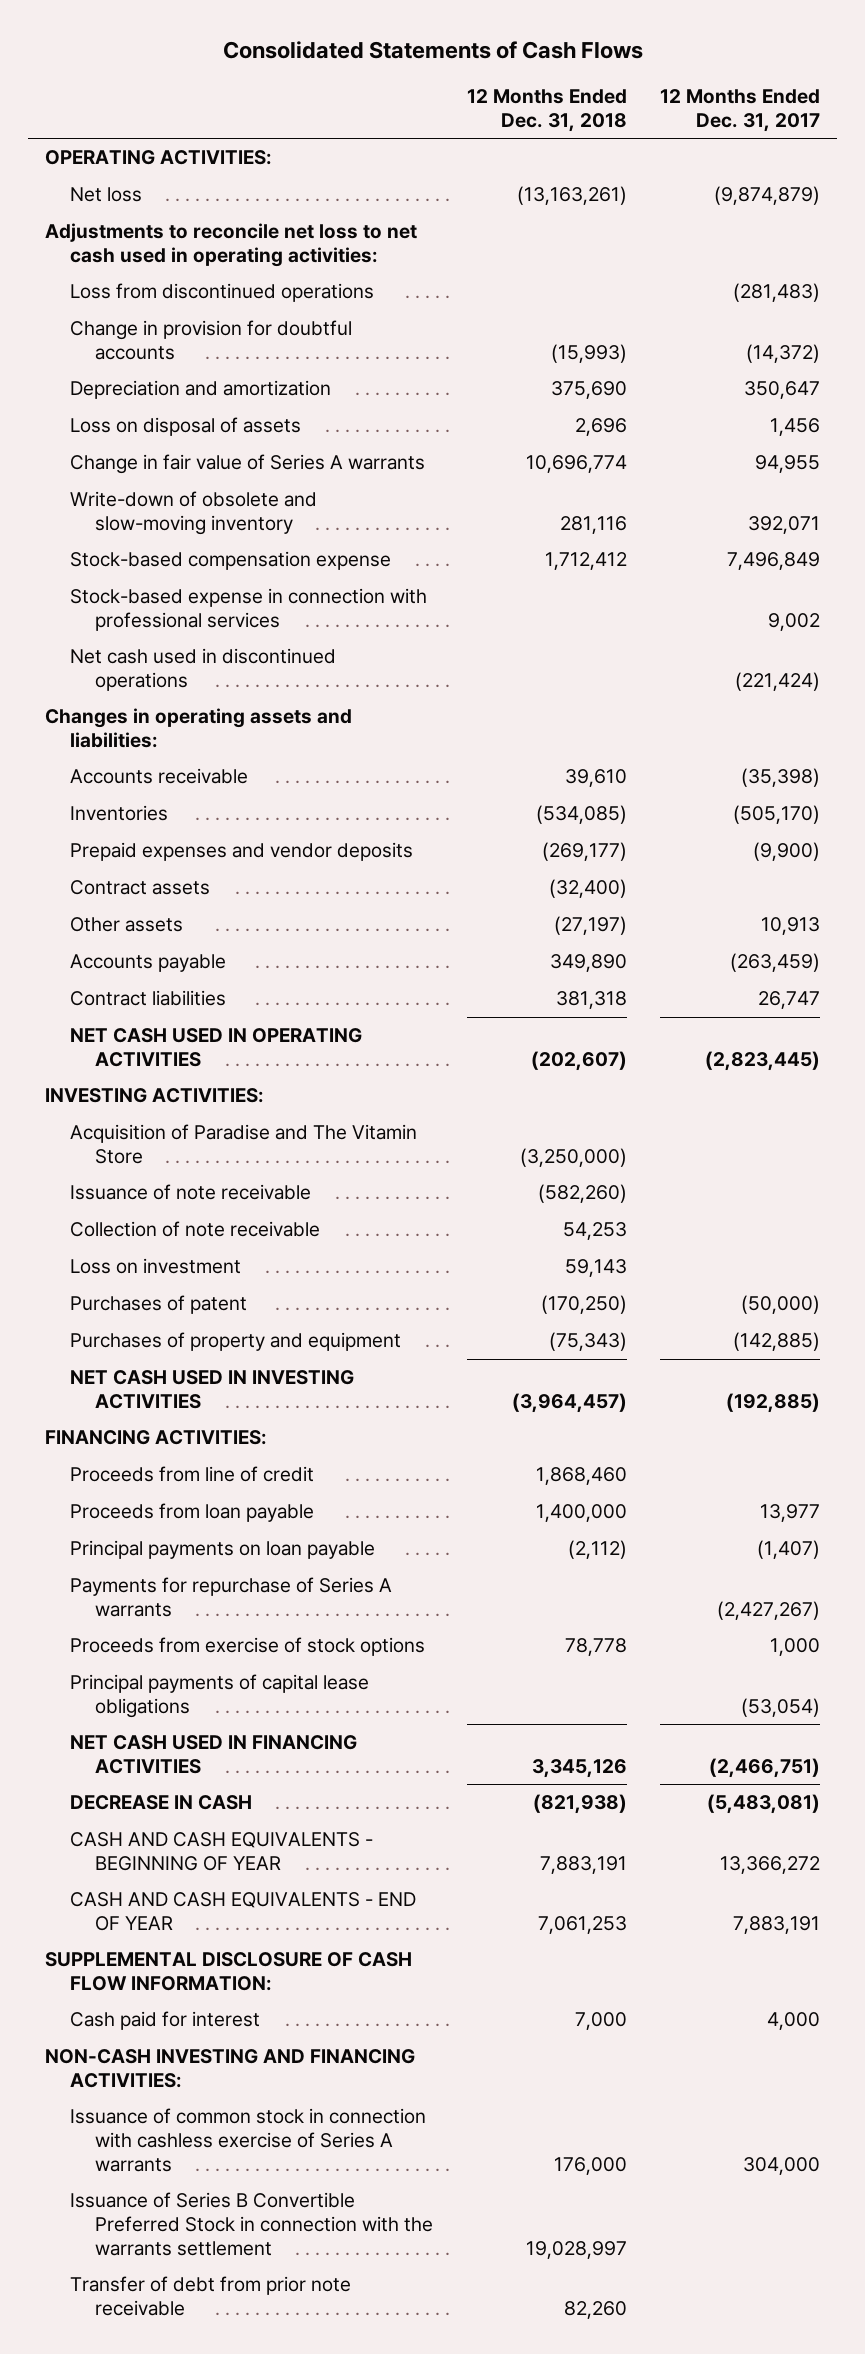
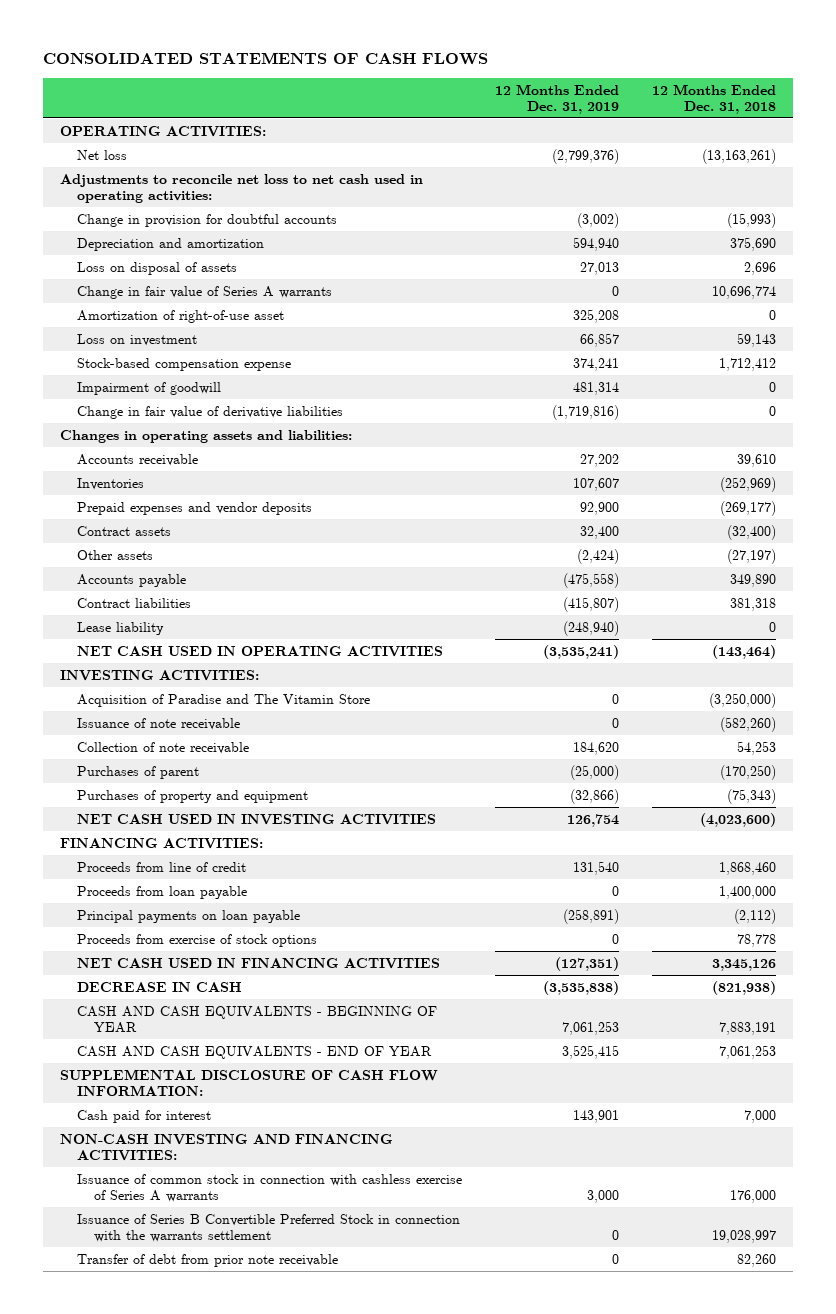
- Consolidated Statements of Cash Flows
+ CONSOLIDATED STATEMENTS OF CASH FLOWS
- | 12 Months Ended Dec. 31, 2018 | 12 Months Ended Dec. 31, 2017
+ | 12 Months Ended Dec. 31, 2019 | 12 Months Ended Dec. 31, 2018
- Loss from discontinued operations | | (281,483)
- Write-down of obsolete and slow-moving inventory | 281,116 | 392,071
+ Amortization of right-of-use asset | 325,208 | 0
moved up: Loss on investment | 66,857 | 59,143
- Stock-based expense in connection with professional services | | 9,002
- Net cash used in discontinued operations | | (221,424)
+ Impairment of goodwill | 481,314 | 0
+ Change in fair value of derivative liabilities | (1,719,816) | 0
- Inventories | (534,085) | (505,170)
+ Inventories | 107,607 | (252,969)
- NET CASH USED IN OPERATING ACTIVITIES | (202,607) | (2,823,445)
+ Lease liability | (248,940) | 0
+ NET CASH USED IN OPERATING ACTIVITIES | (3,535,241) | (143,464)
- Purchases of patent | (170,250) | (50,000)
+ Purchases of parent | (25,000) | (170,250)
- NET CASH USED IN INVESTING ACTIVITIES | (3,964,457) | (192,885)
+ NET CASH USED IN INVESTING ACTIVITIES | 126,754 | (4,023,600)
- Payments for repurchase of Series A warrants | | (2,427,267)
- Principal payments of capital lease obligations | | (53,054)

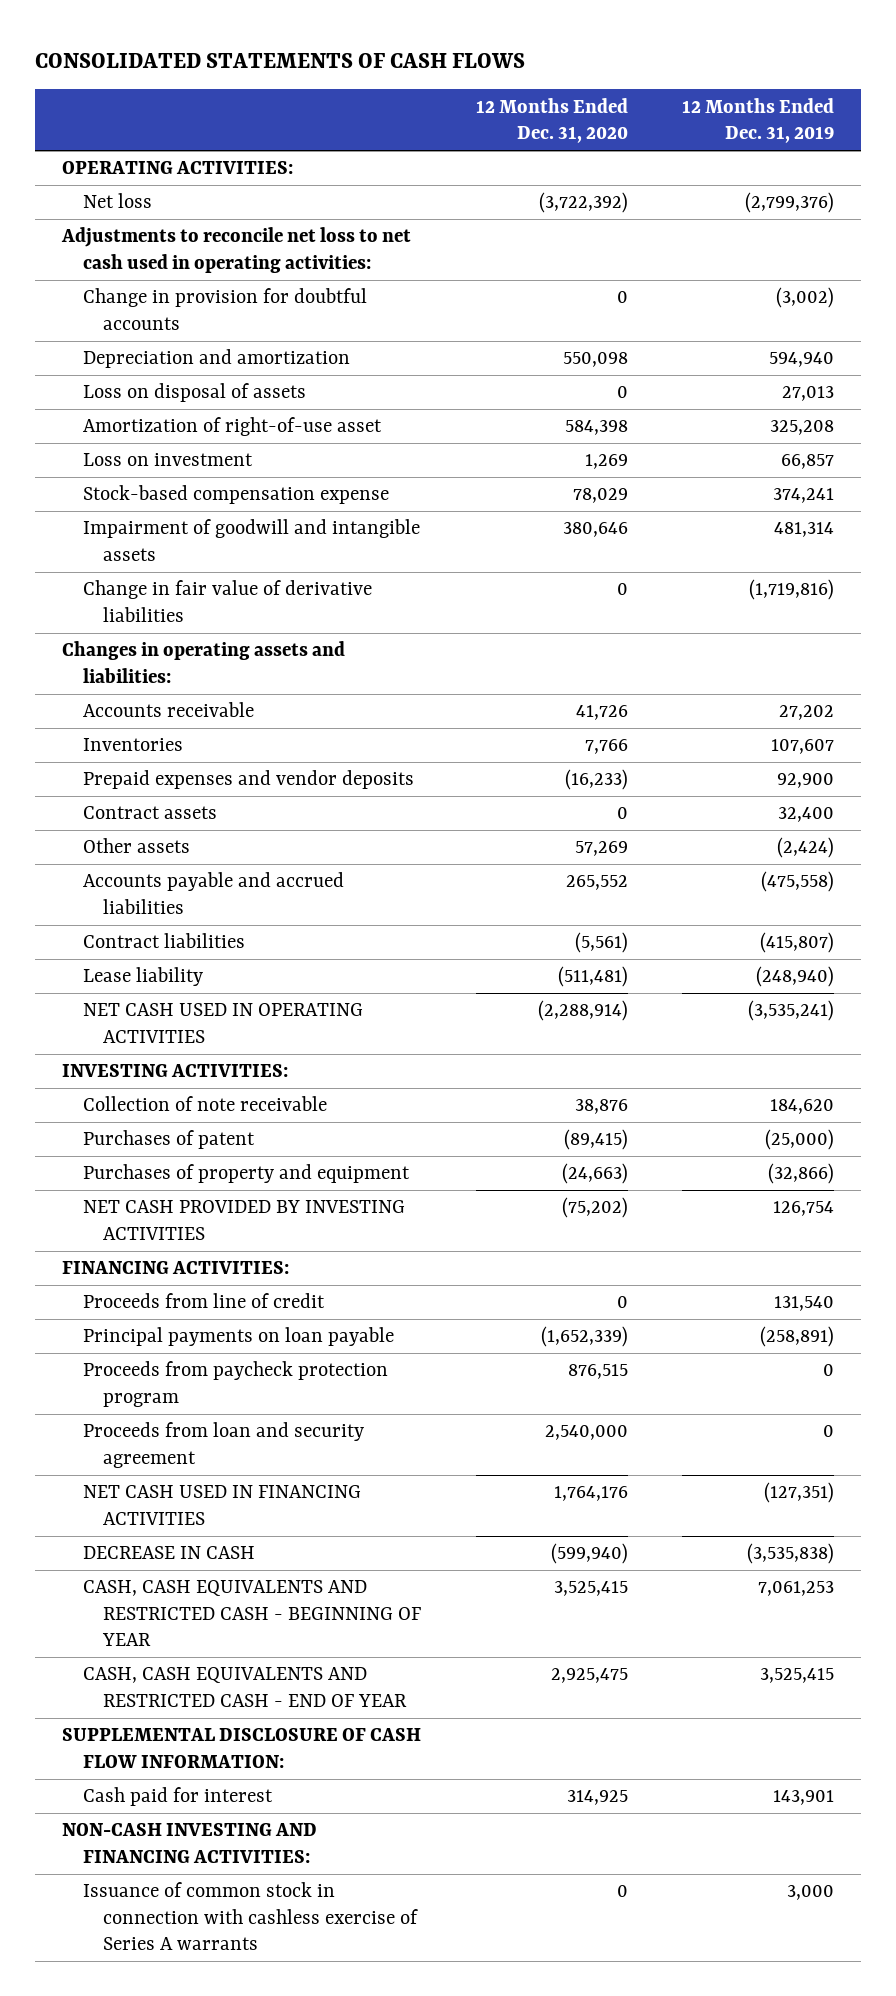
- | 12 Months Ended Dec. 31, 2019 | 12 Months Ended Dec. 31, 2018
+ | 12 Months Ended Dec. 31, 2020 | 12 Months Ended Dec. 31, 2019
- Change in fair value of Series A warrants | 0 | 10,696,774
- Impairment of goodwill | 481,314 | 0
+ Impairment of goodwill and intangible assets | 380,646 | 481,314
- Accounts payable | (475,558) | 349,890
+ Accounts payable and accrued liabilities | 265,552 | (475,558)
- Acquisition of Paradise and The Vitamin Store | 0 | (3,250,000)
- Issuance of note receivable | 0 | (582,260)
- Purchases of parent | (25,000) | (170,250)
+ Purchases of patent | (89,415) | (25,000)
- NET CASH USED IN INVESTING ACTIVITIES | 126,754 | (4,023,600)
+ NET CASH PROVIDED BY INVESTING ACTIVITIES | (75,202) | 126,754
- Proceeds from loan payable | 0 | 1,400,000
- Proceeds from exercise of stock options | 0 | 78,778
+ Proceeds from paycheck protection program | 876,515 | 0
+ Proceeds from loan and security agreement | 2,540,000 | 0
- CASH AND CASH EQUIVALENTS - BEGINNING OF YEAR | 7,061,253 | 7,883,191
- CASH AND CASH EQUIVALENTS - END OF YEAR | 3,525,415 | 7,061,253
+ CASH, CASH EQUIVALENTS AND RESTRICTED CASH - BEGINNING OF YEAR | 3,525,415 | 7,061,253
+ CASH, CASH EQUIVALENTS AND RESTRICTED CASH - END OF YEAR | 2,925,475 | 3,525,415
- Issuance of Series B Convertible Preferred Stock in connection with the warrants settlement | 0 | 19,028,997
- Transfer of debt from prior note receivable | 0 | 82,260

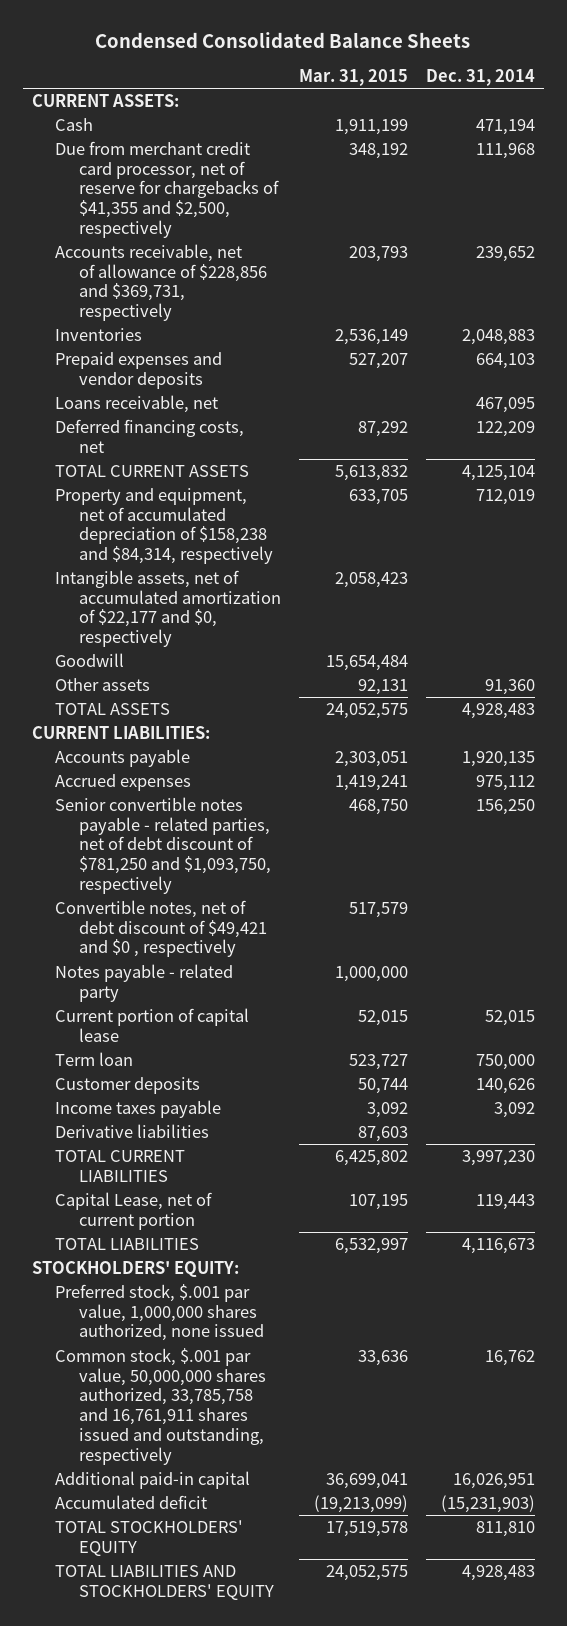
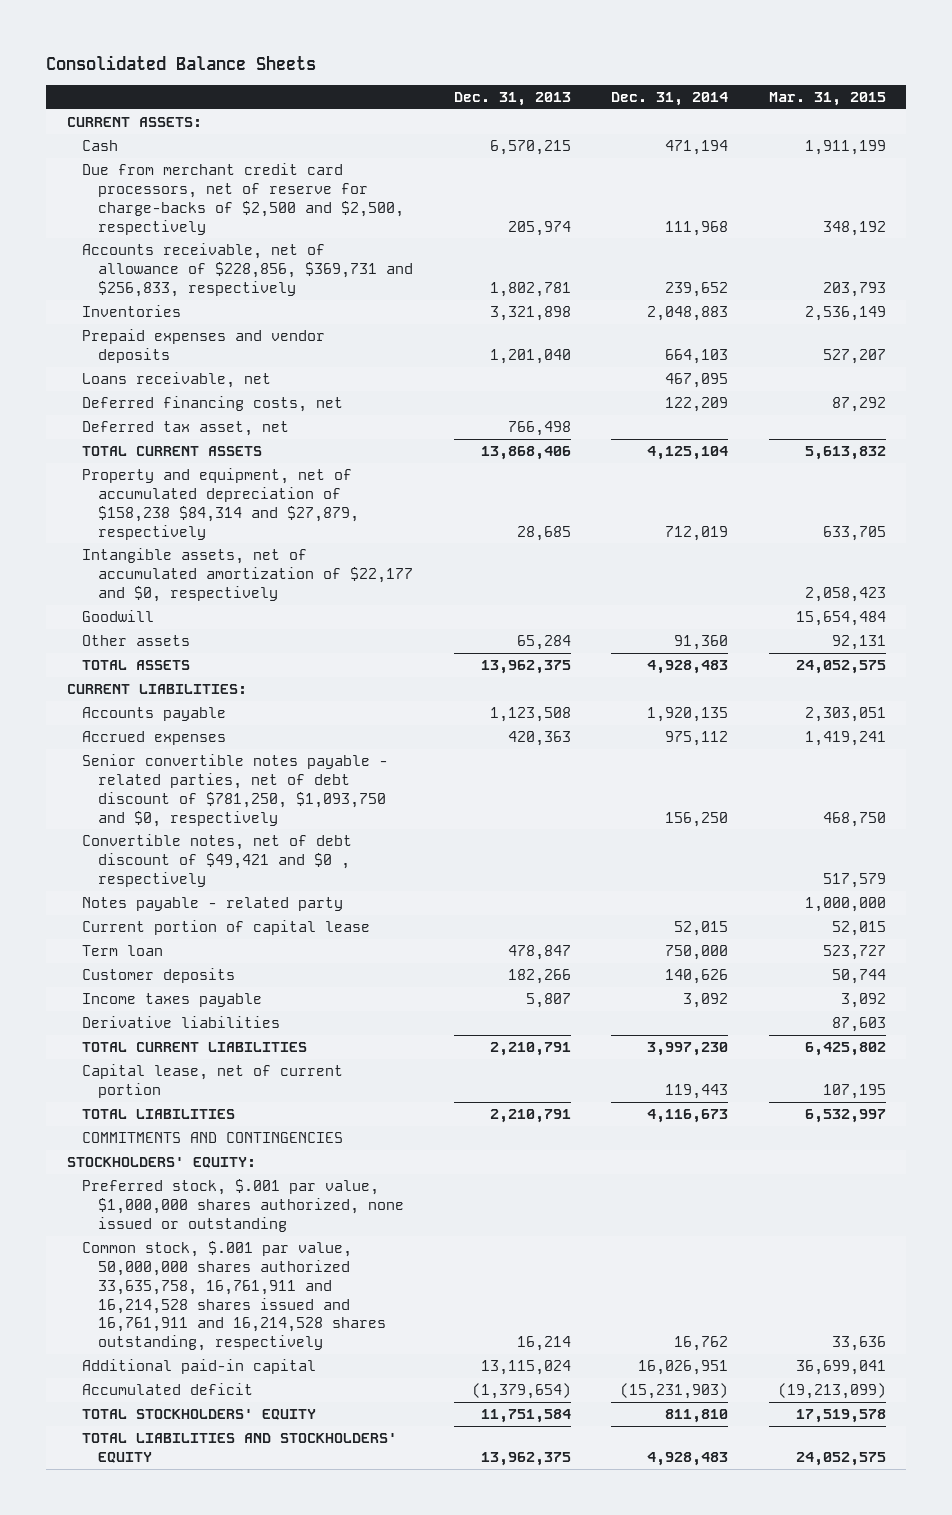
- Condensed Consolidated Balance Sheets
+ Consolidated Balance Sheets
- | Mar. 31, 2015 | Dec. 31, 2014
+ | Dec. 31, 2013 | Dec. 31, 2014 | Mar. 31, 2015
- Due from merchant credit card processor, net of reserve for chargebacks of $41,355 and $2,500, respectively | 348,192 | 111,968
- Accounts receivable, net of allowance of $228,856 and $369,731, respectively | 203,793 | 239,652
+ Due from merchant credit card processors, net of reserve for charge-backs of $2,500 and $2,500, respectively | 205,974 | 111,968 | 348,192
+ Accounts receivable, net of allowance of $228,856, $369,731 and $256,833, respectively | 1,802,781 | 239,652 | 203,793
+ Deferred tax asset, net | 766,498 | |
- Property and equipment, net of accumulated depreciation of $158,238 and $84,314, respectively | 633,705 | 712,019
+ Property and equipment, net of accumulated depreciation of $158,238 $84,314 and $27,879, respectively | 28,685 | 712,019 | 633,705
- Senior convertible notes payable - related parties, net of debt discount of $781,250 and $1,093,750, respectively | 468,750 | 156,250
+ Senior convertible notes payable - related parties, net of debt discount of $781,250, $1,093,750 and $0, respectively | | 156,250 | 468,750
- Capital Lease, net of current portion | 107,195 | 119,443
+ Capital lease, net of current portion | | 119,443 | 107,195
+ COMMITMENTS AND CONTINGENCIES
- Preferred stock, $.001 par value, 1,000,000 shares authorized, none issued
- Common stock, $.001 par value, 50,000,000 shares authorized, 33,785,758 and 16,761,911 shares issued and outstanding, respectively | 33,636 | 16,762
+ Preferred stock, $.001 par value, $1,000,000 shares authorized, none issued or outstanding
+ Common stock, $.001 par value, 50,000,000 shares authorized 33,635,758, 16,761,911 and 16,214,528 shares issued and 16,761,911 and 16,214,528 shares outstanding, respectively | 16,214 | 16,762 | 33,636

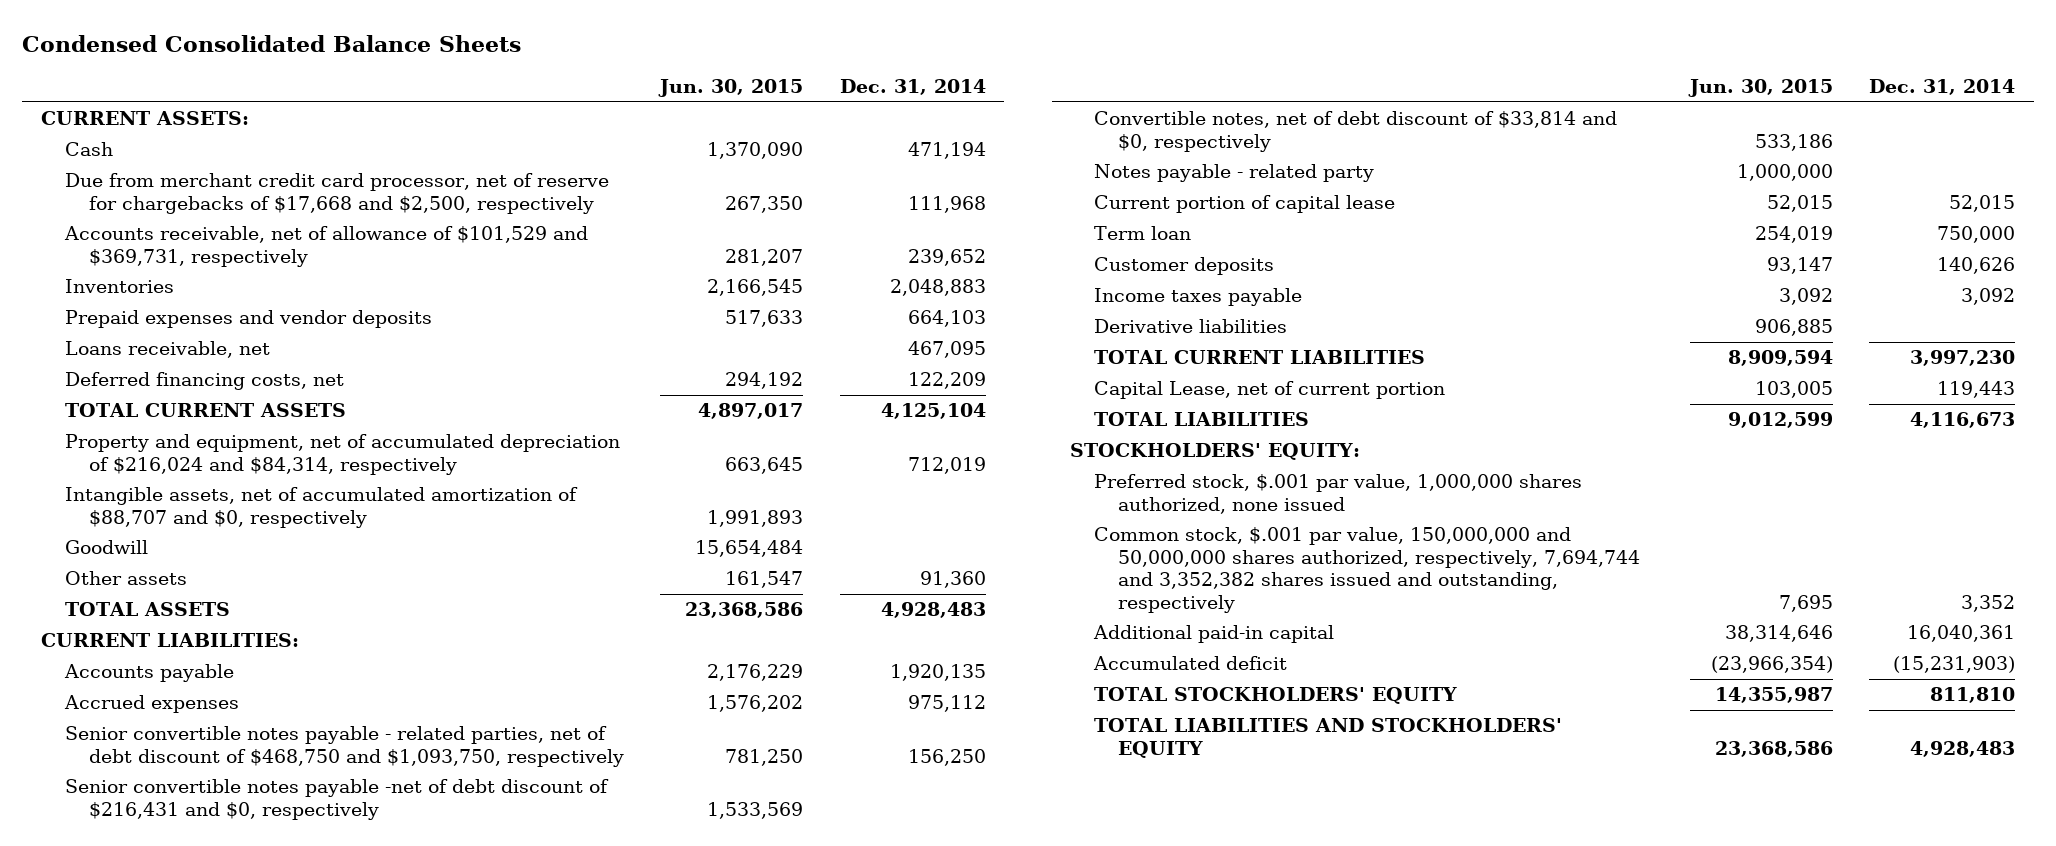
- Consolidated Balance Sheets
+ Condensed Consolidated Balance Sheets
- | Dec. 31, 2013 | Dec. 31, 2014 | Mar. 31, 2015
+ | Jun. 30, 2015 | Dec. 31, 2014
- Due from merchant credit card processors, net of reserve for charge-backs of $2,500 and $2,500, respectively | 205,974 | 111,968 | 348,192
- Accounts receivable, net of allowance of $228,856, $369,731 and $256,833, respectively | 1,802,781 | 239,652 | 203,793
+ Due from merchant credit card processor, net of reserve for chargebacks of $17,668 and $2,500, respectively | 267,350 | 111,968
+ Accounts receivable, net of allowance of $101,529 and $369,731, respectively | 281,207 | 239,652
- Deferred tax asset, net | 766,498 | |
- Property and equipment, net of accumulated depreciation of $158,238 $84,314 and $27,879, respectively | 28,685 | 712,019 | 633,705
- Intangible assets, net of accumulated amortization of $22,177 and $0, respectively | | | 2,058,423
+ Property and equipment, net of accumulated depreciation of $216,024 and $84,314, respectively | 663,645 | 712,019
+ Intangible assets, net of accumulated amortization of $88,707 and $0, respectively | 1,991,893 |
- Senior convertible notes payable - related parties, net of debt discount of $781,250, $1,093,750 and $0, respectively | | 156,250 | 468,750
- Convertible notes, net of debt discount of $49,421 and $0 , respectively | | | 517,579
+ Senior convertible notes payable - related parties, net of debt discount of $468,750 and $1,093,750, respectively | 781,250 | 156,250
+ Senior convertible notes payable -net of debt discount of $216,431 and $0, respectively | 1,533,569 |
+ Convertible notes, net of debt discount of $33,814 and $0, respectively | 533,186 |
- Capital lease, net of current portion | | 119,443 | 107,195
+ Capital Lease, net of current portion | 103,005 | 119,443
- COMMITMENTS AND CONTINGENCIES
- Preferred stock, $.001 par value, $1,000,000 shares authorized, none issued or outstanding
- Common stock, $.001 par value, 50,000,000 shares authorized 33,635,758, 16,761,911 and 16,214,528 shares issued and 16,761,911 and 16,214,528 shares outstanding, respectively | 16,214 | 16,762 | 33,636
- Additional paid-in capital | 13,115,024 | 16,026,951 | 36,699,041
+ Preferred stock, $.001 par value, 1,000,000 shares authorized, none issued
+ Common stock, $.001 par value, 150,000,000 and 50,000,000 shares authorized, respectively, 7,694,744 and 3,352,382 shares issued and outstanding, respectively | 7,695 | 3,352
+ Additional paid-in capital | 38,314,646 | 16,040,361

